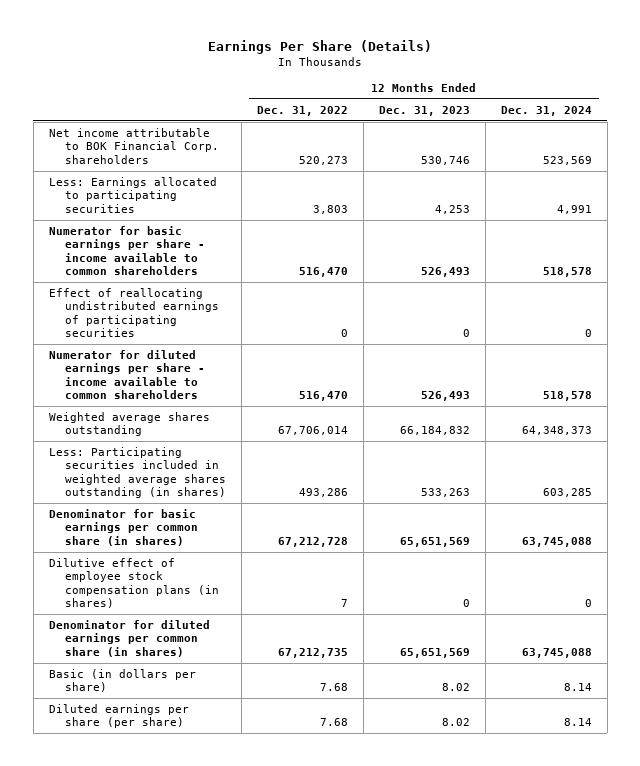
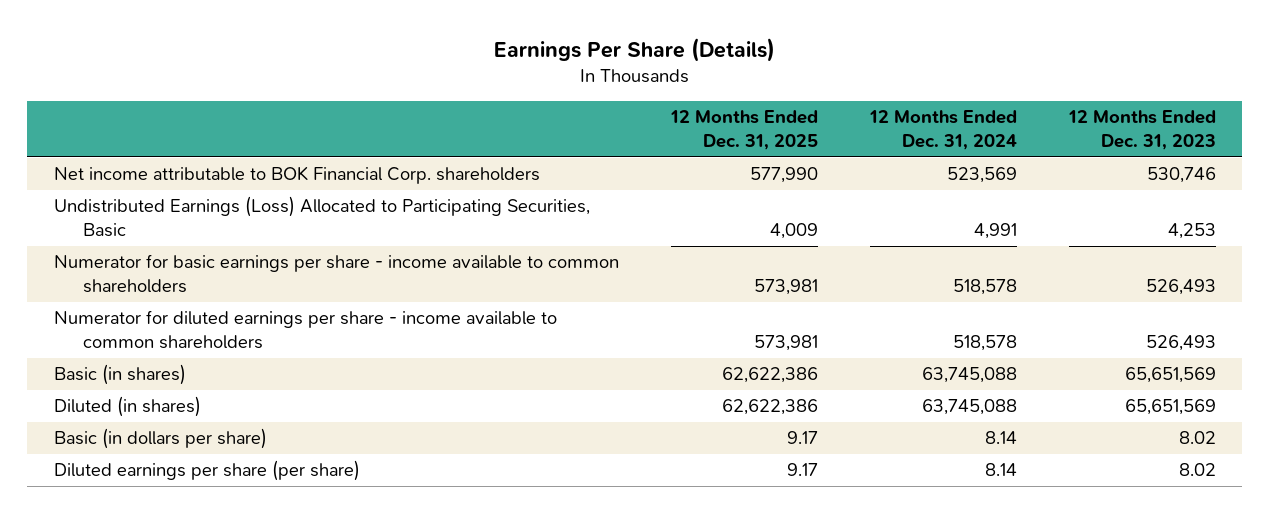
- | 12 Months Ended Dec. 31, 2022 | 12 Months Ended Dec. 31, 2023 | 12 Months Ended Dec. 31, 2024
+ | 12 Months Ended Dec. 31, 2025 | 12 Months Ended Dec. 31, 2024 | 12 Months Ended Dec. 31, 2023
- Less: Earnings allocated to participating securities | 3,803 | 4,253 | 4,991
+ Undistributed Earnings (Loss) Allocated to Participating Securities, Basic | 4,009 | 4,991 | 4,253
- Effect of reallocating undistributed earnings of participating securities | 0 | 0 | 0
- Weighted average shares outstanding | 67,706,014 | 66,184,832 | 64,348,373
- Less: Participating securities included in weighted average shares outstanding (in shares) | 493,286 | 533,263 | 603,285
- Denominator for basic earnings per common share (in shares) | 67,212,728 | 65,651,569 | 63,745,088
- Dilutive effect of employee stock compensation plans (in shares) | 7 | 0 | 0
- Denominator for diluted earnings per common share (in shares) | 67,212,735 | 65,651,569 | 63,745,088
+ Basic (in shares) | 62,622,386 | 63,745,088 | 65,651,569
+ Diluted (in shares) | 62,622,386 | 63,745,088 | 65,651,569

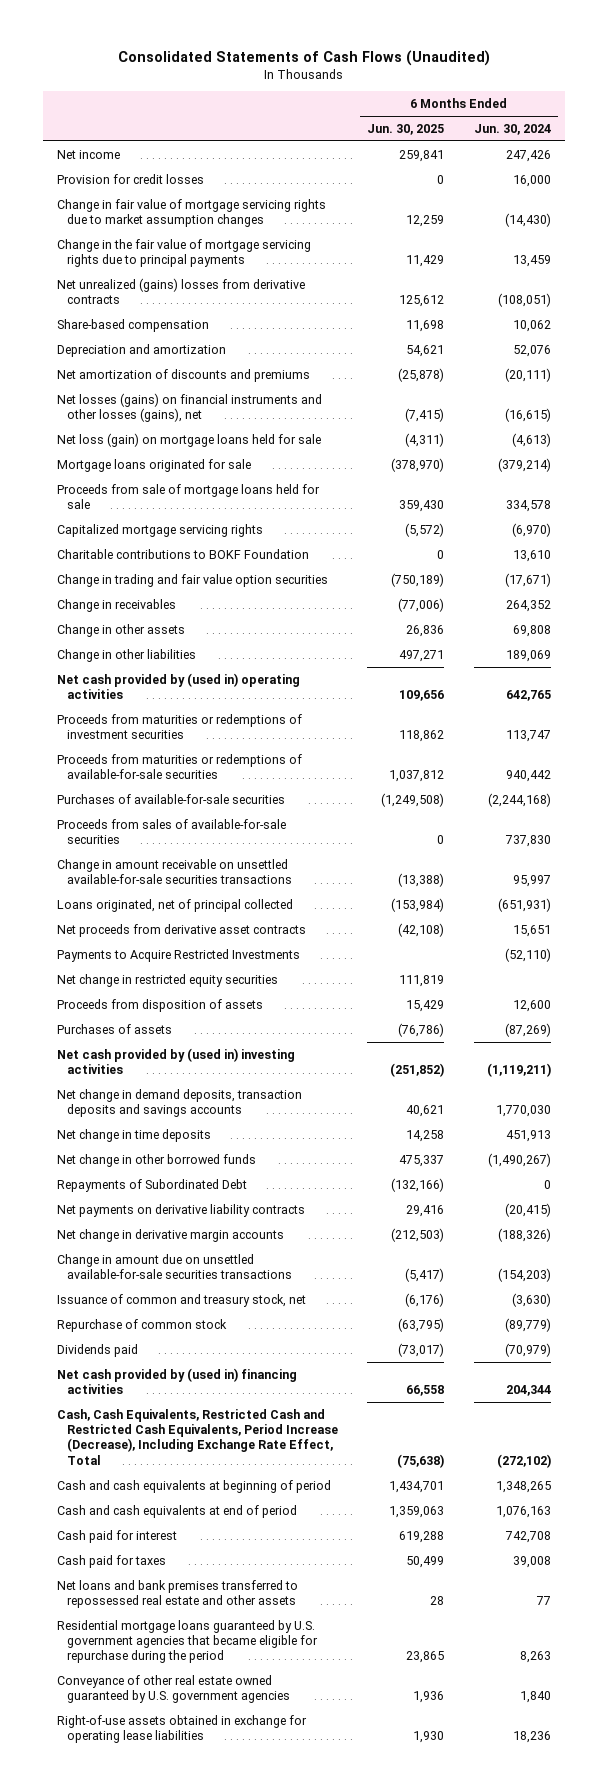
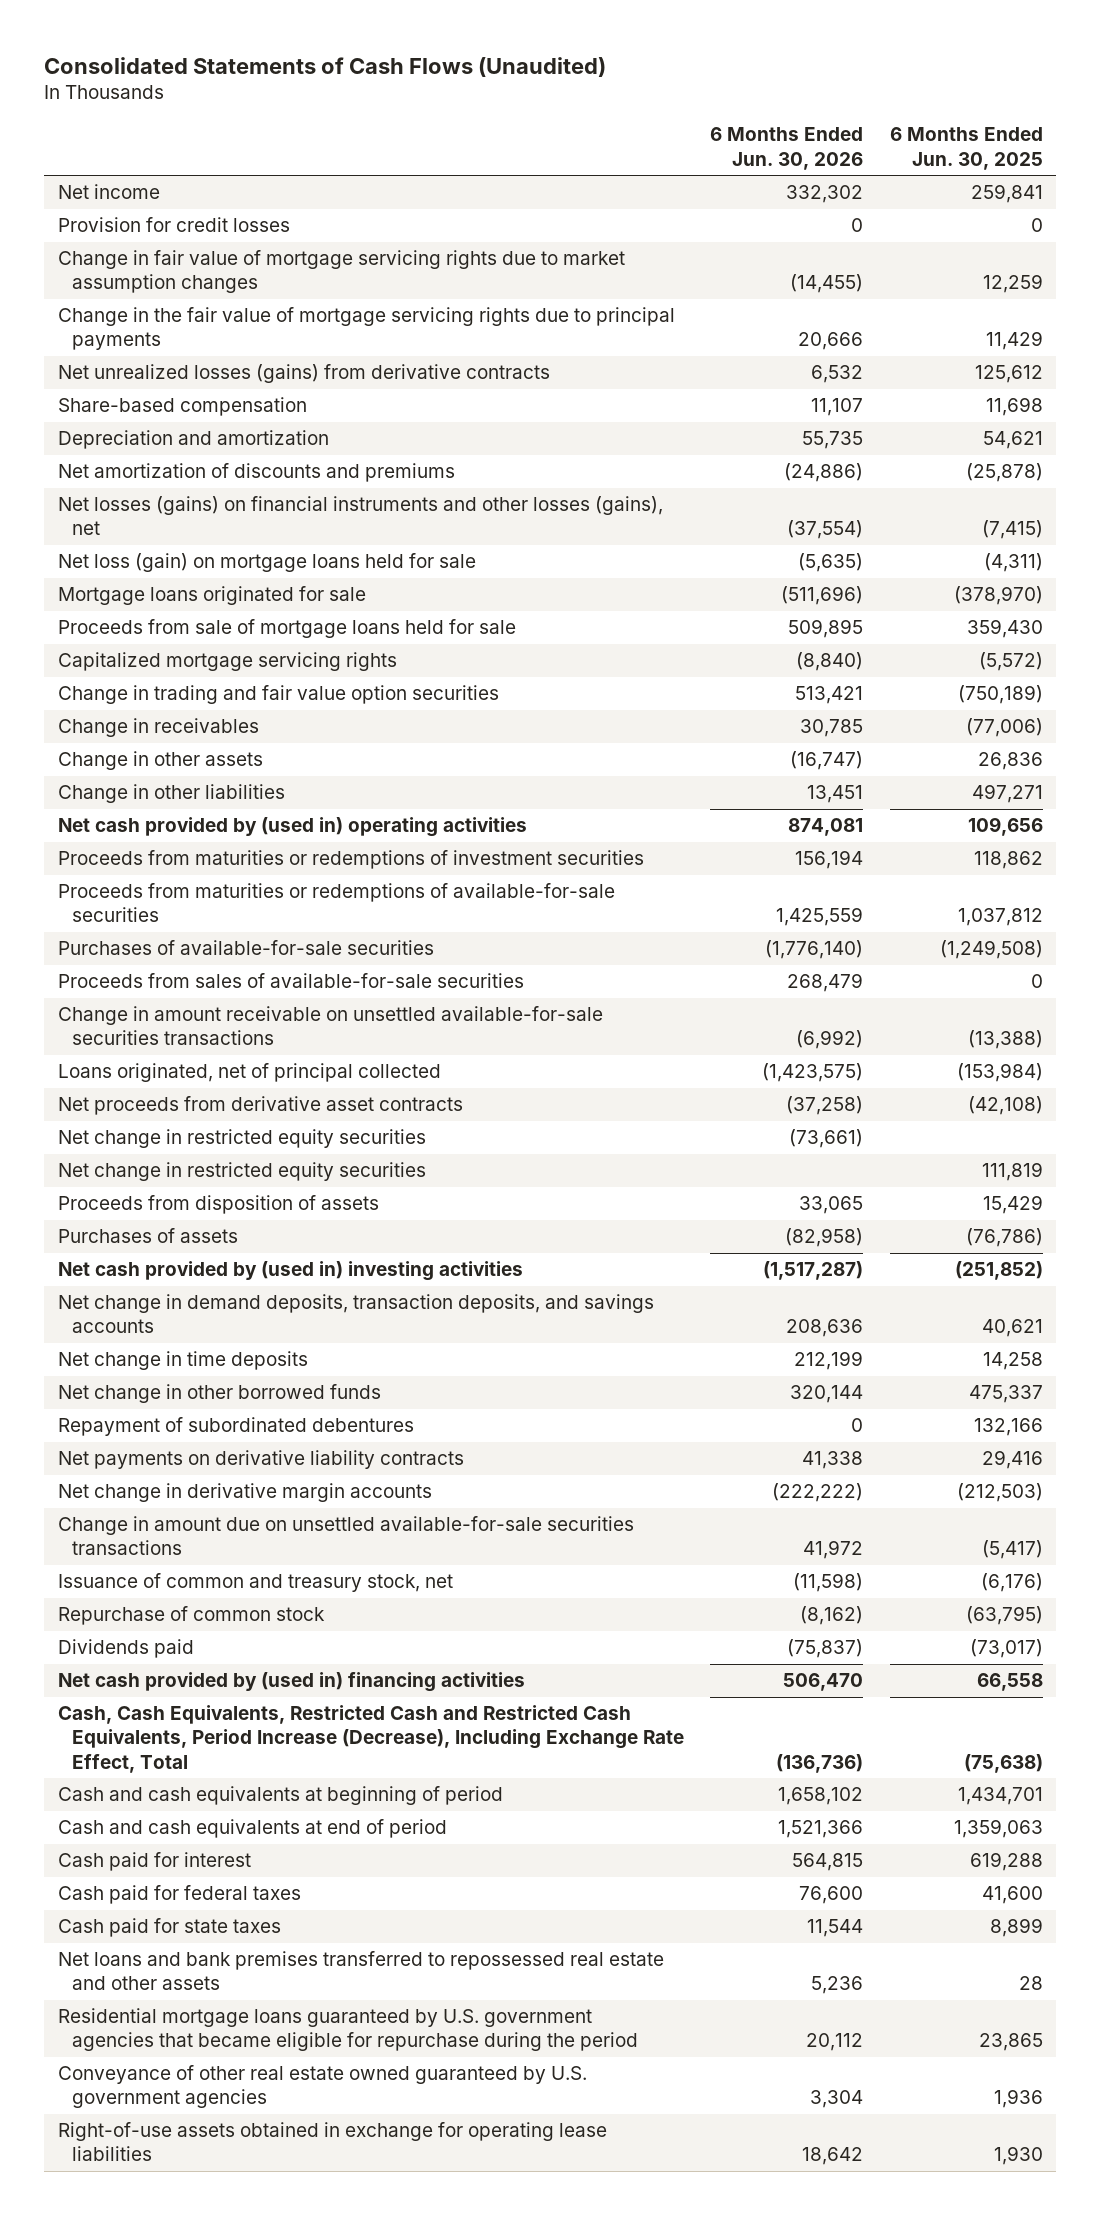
- | 6 Months Ended Jun. 30, 2025 | 6 Months Ended Jun. 30, 2024
+ | 6 Months Ended Jun. 30, 2026 | 6 Months Ended Jun. 30, 2025
- Net unrealized (gains) losses from derivative contracts | 125,612 | (108,051)
+ Net unrealized losses (gains) from derivative contracts | 6,532 | 125,612
- Charitable contributions to BOKF Foundation | 0 | 13,610
- Payments to Acquire Restricted Investments | | (52,110)
+ Net change in restricted equity securities | (73,661) |
- Net change in demand deposits, transaction deposits and savings accounts | 40,621 | 1,770,030
+ Net change in demand deposits, transaction deposits, and savings accounts | 208,636 | 40,621
- Repayments of Subordinated Debt | (132,166) | 0
+ Repayment of subordinated debentures | 0 | 132,166
- Cash paid for taxes | 50,499 | 39,008
+ Cash paid for federal taxes | 76,600 | 41,600
+ Cash paid for state taxes | 11,544 | 8,899

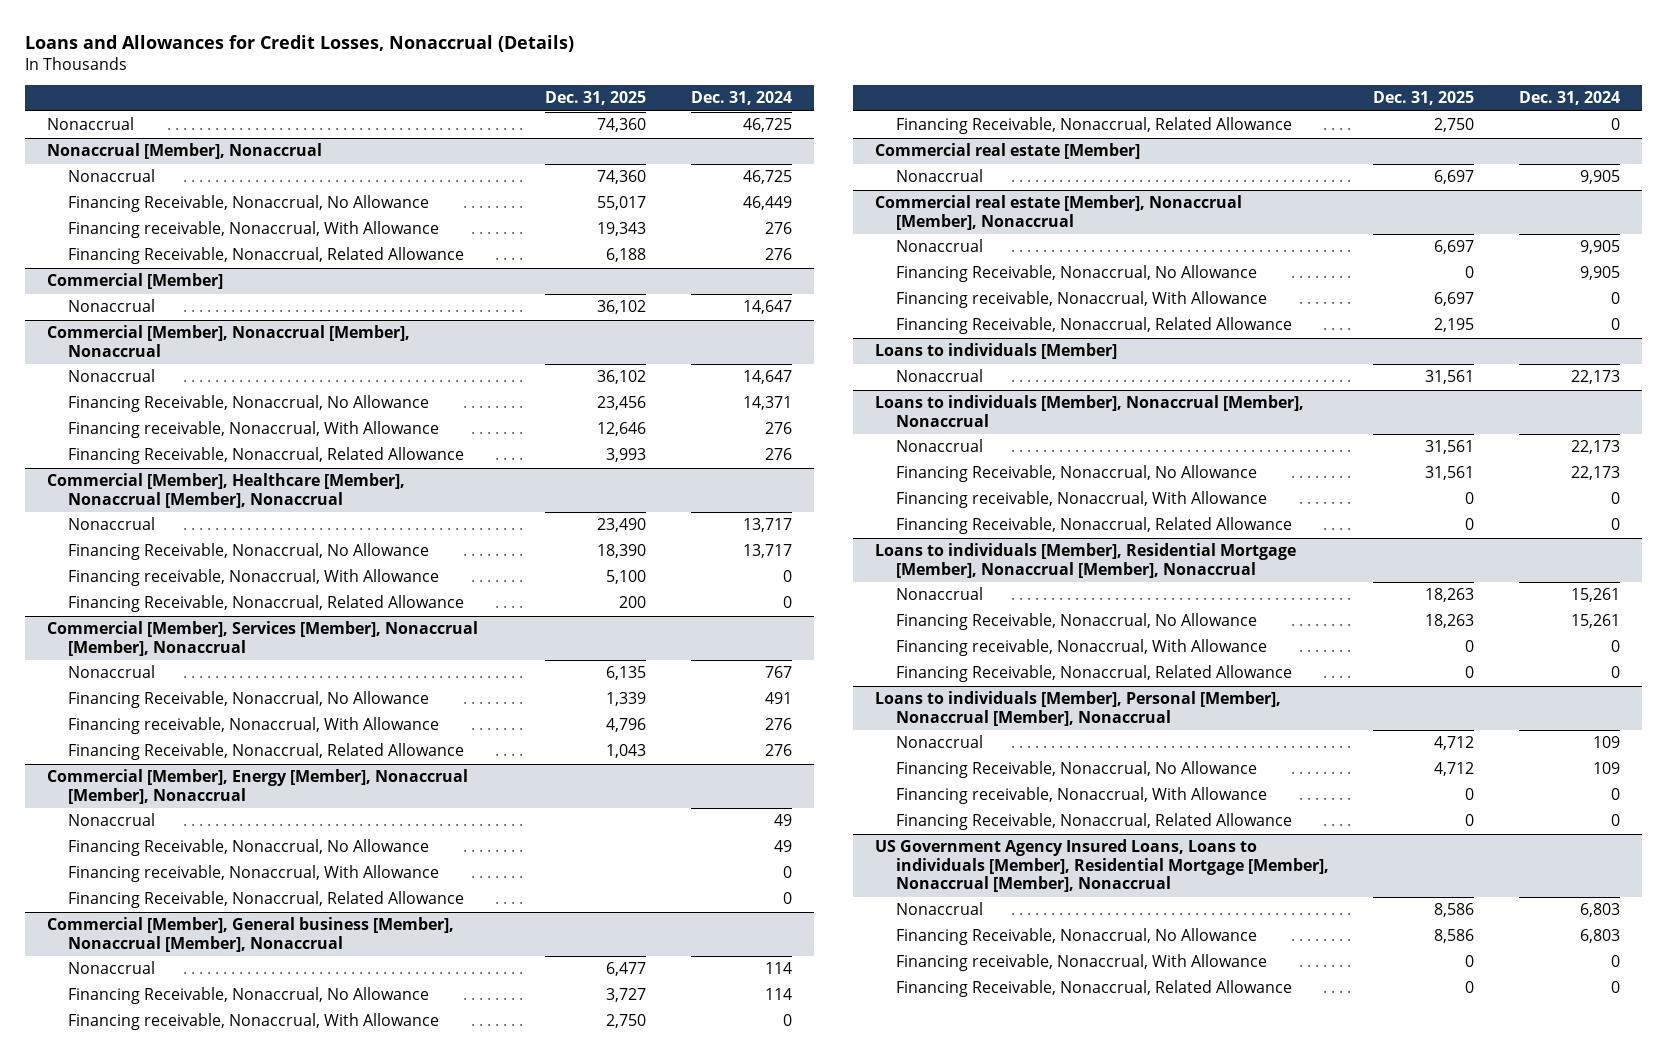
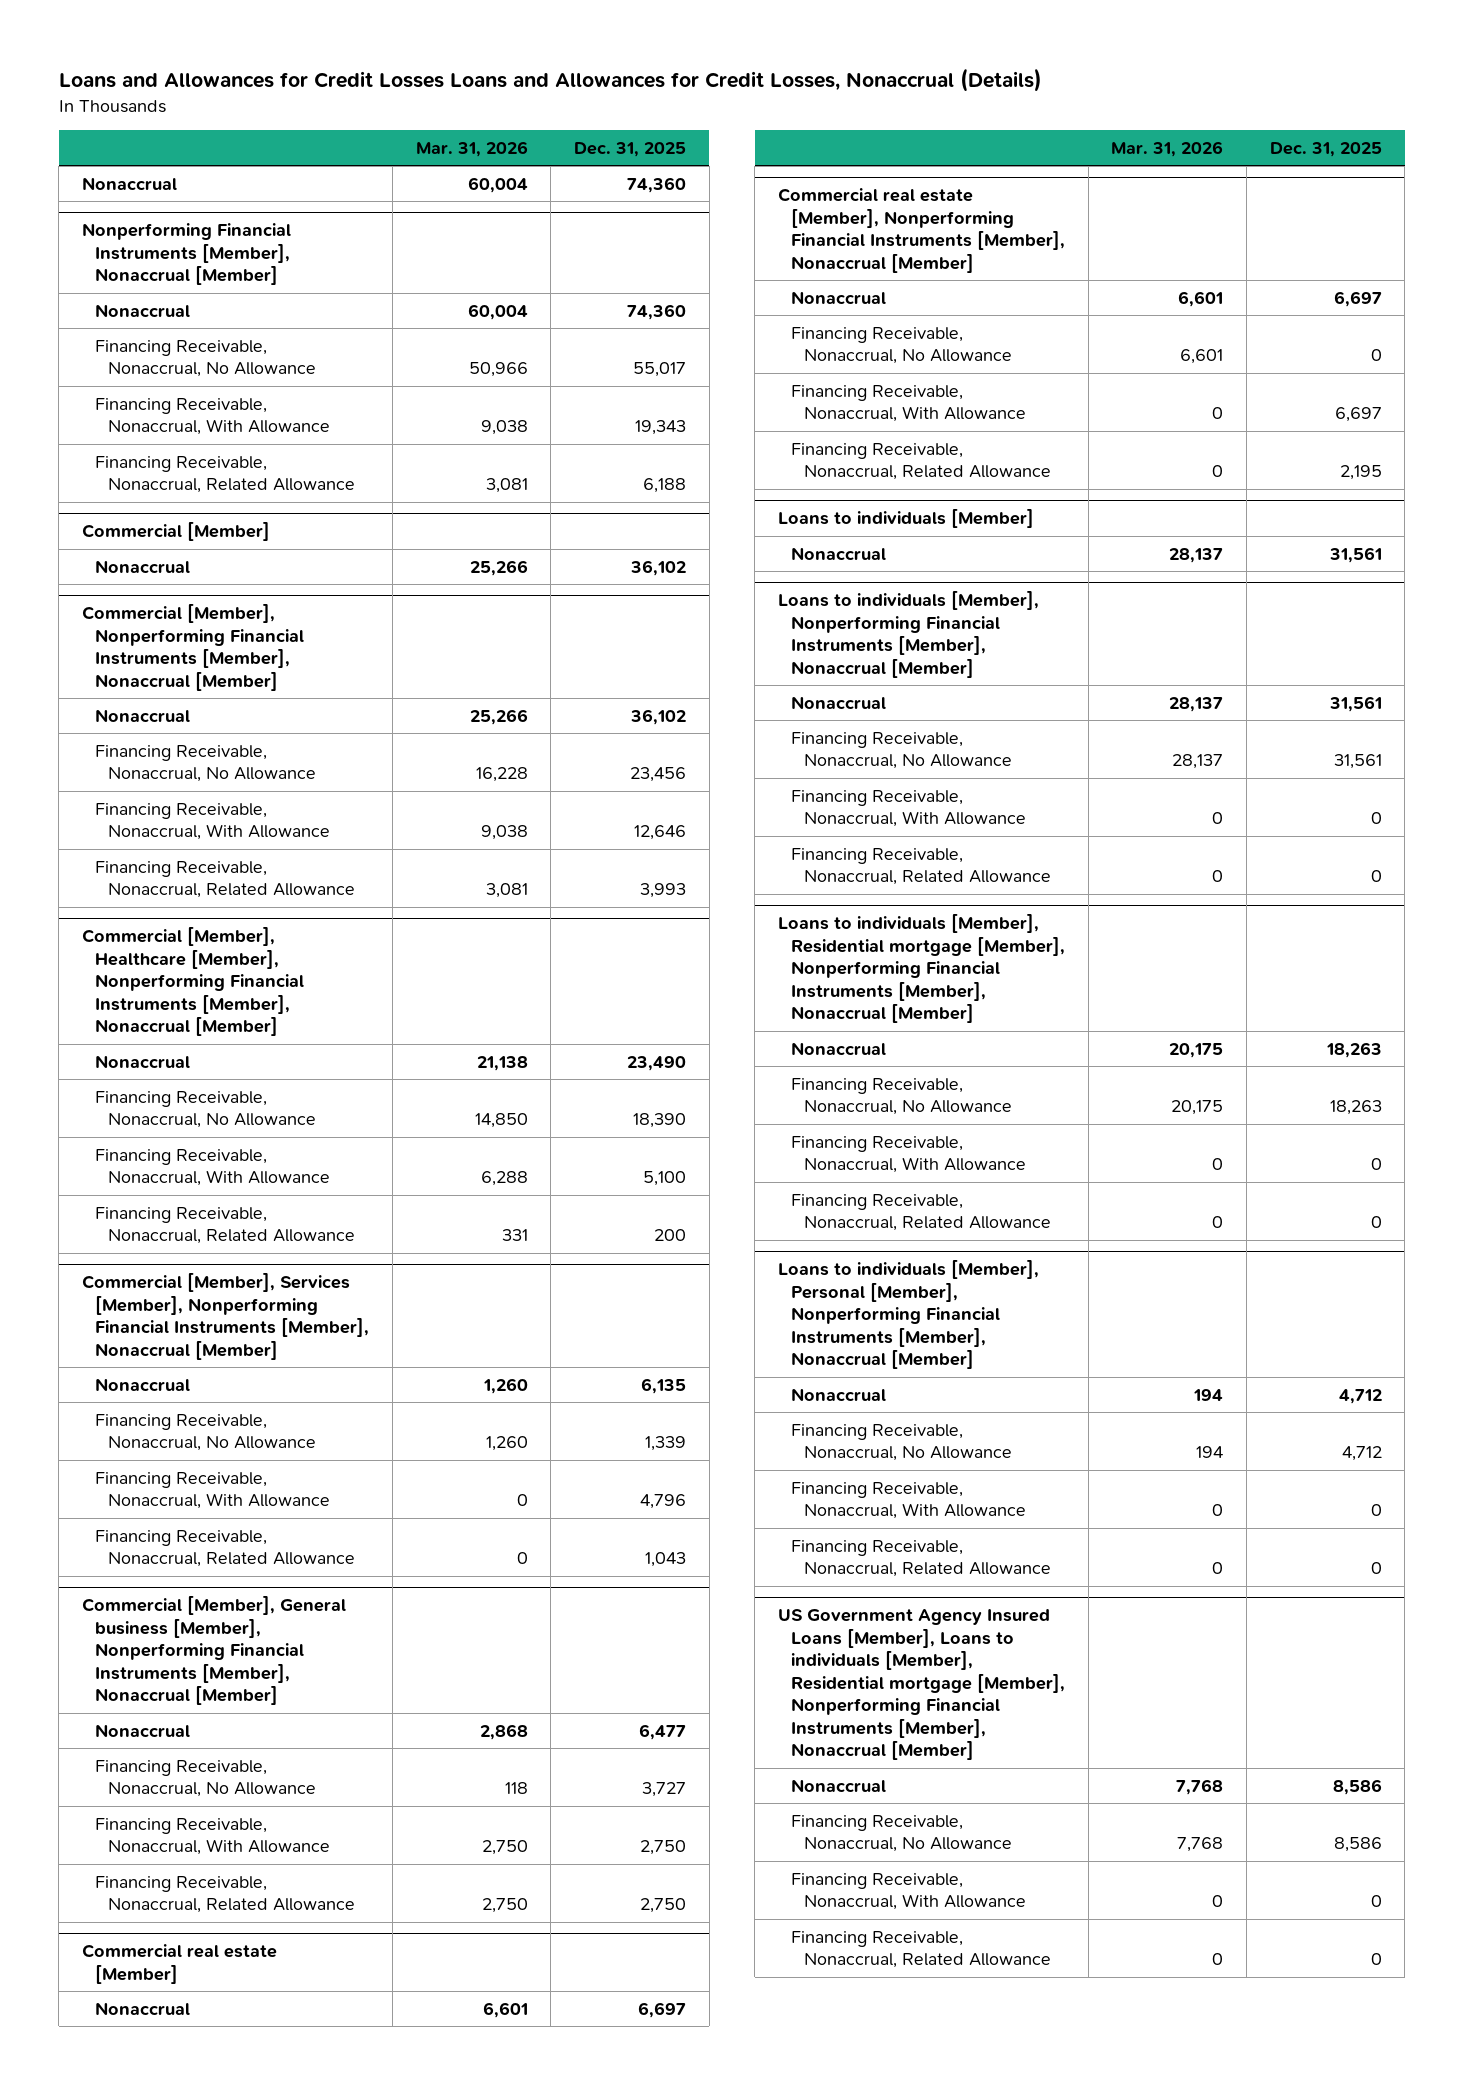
- Loans and Allowances for Credit Losses, Nonaccrual (Details)
+ Loans and Allowances for Credit Losses Loans and Allowances for Credit Losses, Nonaccrual (Details)
- | Dec. 31, 2025 | Dec. 31, 2024
+ | Mar. 31, 2026 | Dec. 31, 2025
- Nonaccrual [Member], Nonaccrual
+ Nonperforming Financial Instruments [Member], Nonaccrual [Member]
- Financing receivable, Nonaccrual, With Allowance | 19,343 | 276
+ Financing Receivable, Nonaccrual, With Allowance | 9,038 | 19,343
- Commercial [Member], Nonaccrual [Member], Nonaccrual
+ Commercial [Member], Nonperforming Financial Instruments [Member], Nonaccrual [Member]
- Financing receivable, Nonaccrual, With Allowance | 12,646 | 276
+ Financing Receivable, Nonaccrual, With Allowance | 9,038 | 12,646
- Commercial [Member], Healthcare [Member], Nonaccrual [Member], Nonaccrual
+ Commercial [Member], Healthcare [Member], Nonperforming Financial Instruments [Member], Nonaccrual [Member]
- Financing receivable, Nonaccrual, With Allowance | 5,100 | 0
+ Financing Receivable, Nonaccrual, With Allowance | 6,288 | 5,100
- Commercial [Member], Services [Member], Nonaccrual [Member], Nonaccrual
+ Commercial [Member], Services [Member], Nonperforming Financial Instruments [Member], Nonaccrual [Member]
- Financing receivable, Nonaccrual, With Allowance | 4,796 | 276
+ Financing Receivable, Nonaccrual, With Allowance | 0 | 4,796
- Commercial [Member], Energy [Member], Nonaccrual [Member], Nonaccrual
- Nonaccrual | | 49
- Financing Receivable, Nonaccrual, No Allowance | | 49
- Financing receivable, Nonaccrual, With Allowance | | 0
- Financing Receivable, Nonaccrual, Related Allowance | | 0
- Commercial [Member], General business [Member], Nonaccrual [Member], Nonaccrual
+ Commercial [Member], General business [Member], Nonperforming Financial Instruments [Member], Nonaccrual [Member]
- Financing receivable, Nonaccrual, With Allowance | 2,750 | 0
+ Financing Receivable, Nonaccrual, With Allowance | 2,750 | 2,750
- Commercial real estate [Member], Nonaccrual [Member], Nonaccrual
+ Commercial real estate [Member], Nonperforming Financial Instruments [Member], Nonaccrual [Member]
- Financing receivable, Nonaccrual, With Allowance | 6,697 | 0
+ Financing Receivable, Nonaccrual, With Allowance | 0 | 6,697
- Loans to individuals [Member], Nonaccrual [Member], Nonaccrual
+ Loans to individuals [Member], Nonperforming Financial Instruments [Member], Nonaccrual [Member]
- Financing receivable, Nonaccrual, With Allowance | 0 | 0
+ Financing Receivable, Nonaccrual, With Allowance | 0 | 0
- Loans to individuals [Member], Residential Mortgage [Member], Nonaccrual [Member], Nonaccrual
+ Loans to individuals [Member], Residential mortgage [Member], Nonperforming Financial Instruments [Member], Nonaccrual [Member]
- Financing receivable, Nonaccrual, With Allowance | 0 | 0
+ Financing Receivable, Nonaccrual, With Allowance | 0 | 0
- Loans to individuals [Member], Personal [Member], Nonaccrual [Member], Nonaccrual
+ Loans to individuals [Member], Personal [Member], Nonperforming Financial Instruments [Member], Nonaccrual [Member]
- Financing receivable, Nonaccrual, With Allowance | 0 | 0
+ Financing Receivable, Nonaccrual, With Allowance | 0 | 0
- US Government Agency Insured Loans, Loans to individuals [Member], Residential Mortgage [Member], Nonaccrual [Member], Nonaccrual
+ US Government Agency Insured Loans [Member], Loans to individuals [Member], Residential mortgage [Member], Nonperforming Financial Instruments [Member], Nonaccrual [Member]
- Financing receivable, Nonaccrual, With Allowance | 0 | 0
+ Financing Receivable, Nonaccrual, With Allowance | 0 | 0

